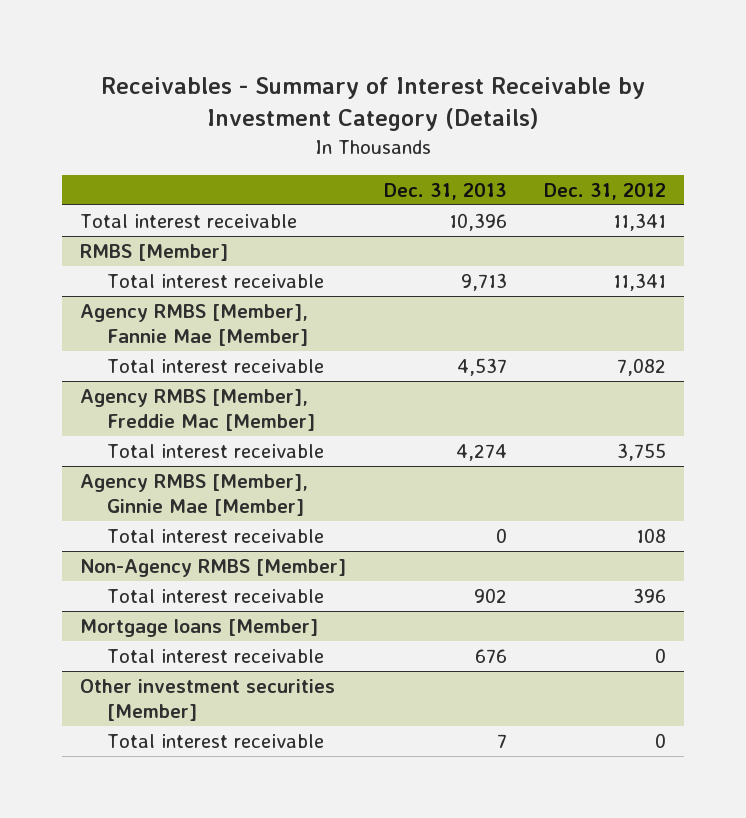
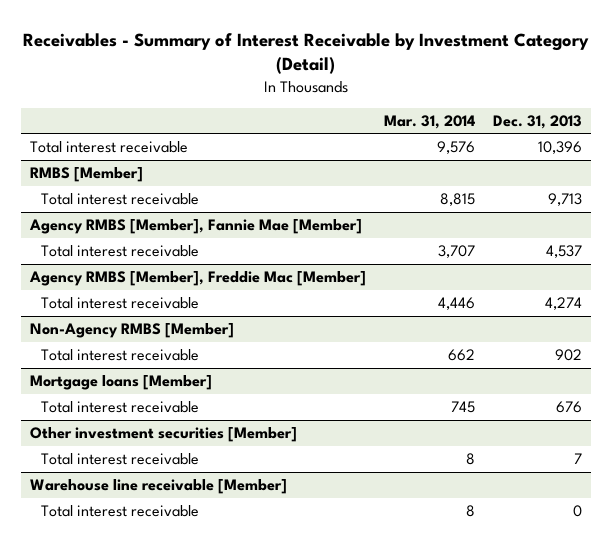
- Receivables - Summary of Interest Receivable by Investment Category (Details)
+ Receivables - Summary of Interest Receivable by Investment Category (Detail)
- | Dec. 31, 2013 | Dec. 31, 2012
+ | Mar. 31, 2014 | Dec. 31, 2013
- Agency RMBS [Member], Ginnie Mae [Member]
- Total interest receivable | 0 | 108
+ Warehouse line receivable [Member]
+ Total interest receivable | 8 | 0

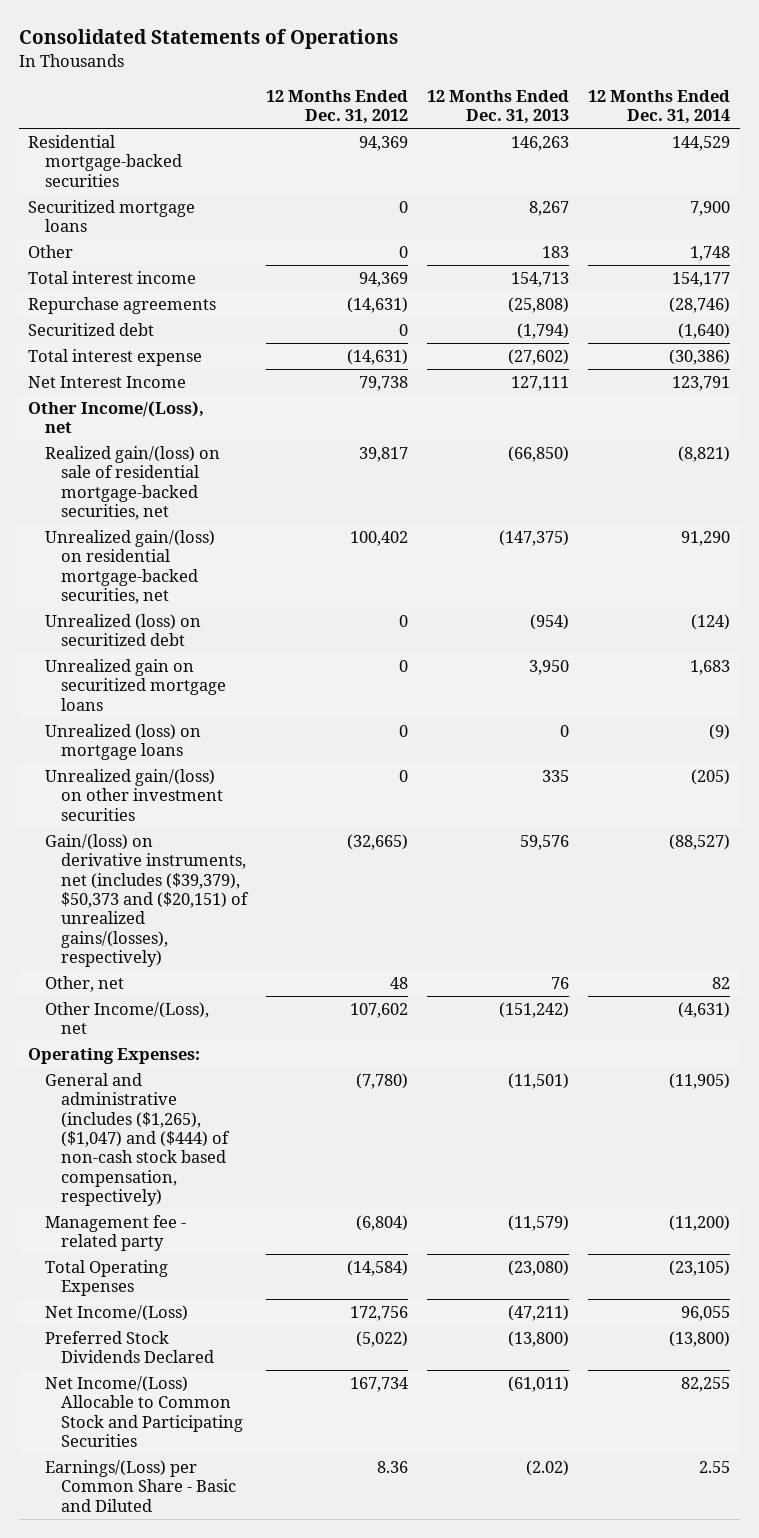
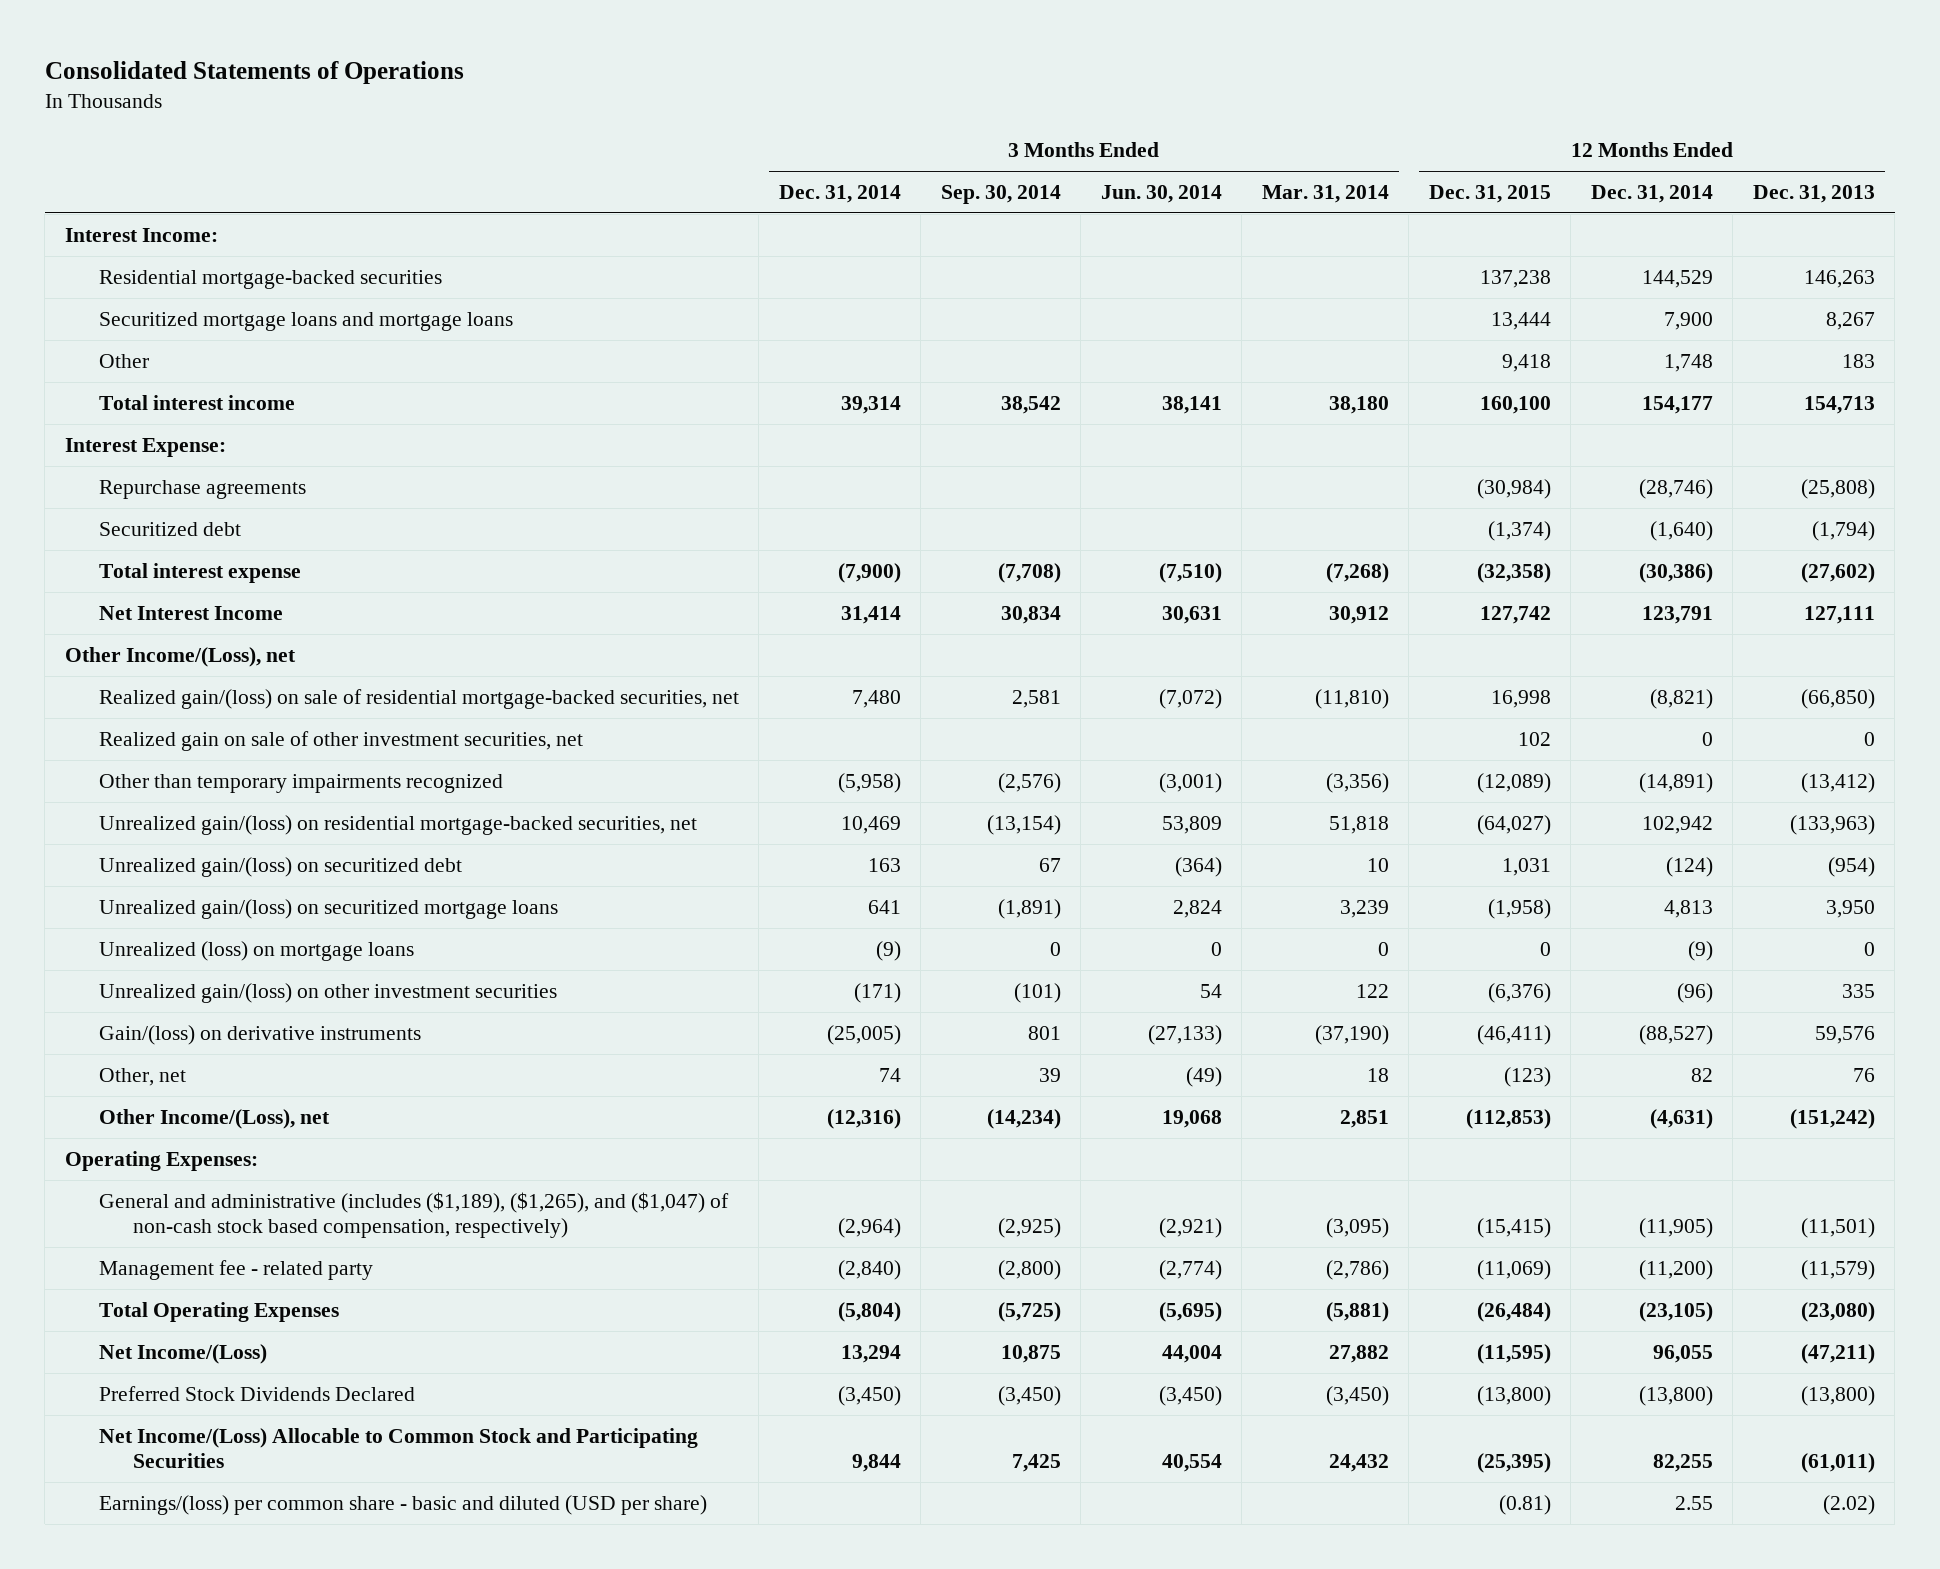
- | 12 Months Ended Dec. 31, 2012 | 12 Months Ended Dec. 31, 2013 | 12 Months Ended Dec. 31, 2014
+ | 3 Months Ended Dec. 31, 2014 | 3 Months Ended Sep. 30, 2014 | 3 Months Ended Jun. 30, 2014 | 3 Months Ended Mar. 31, 2014 | 12 Months Ended Dec. 31, 2015 | 12 Months Ended Dec. 31, 2014 | 12 Months Ended Dec. 31, 2013
+ Interest Income:
- Securitized mortgage loans | 0 | 8,267 | 7,900
+ Securitized mortgage loans and mortgage loans | | | | | 13,444 | 7,900 | 8,267
+ Interest Expense:
- Unrealized gain/(loss) on residential mortgage-backed securities, net | 100,402 | (147,375) | 91,290
- Unrealized (loss) on securitized debt | 0 | (954) | (124)
- Unrealized gain on securitized mortgage loans | 0 | 3,950 | 1,683
+ Realized gain on sale of other investment securities, net | | | | | 102 | 0 | 0
+ Other than temporary impairments recognized | (5,958) | (2,576) | (3,001) | (3,356) | (12,089) | (14,891) | (13,412)
+ Unrealized gain/(loss) on residential mortgage-backed securities, net | 10,469 | (13,154) | 53,809 | 51,818 | (64,027) | 102,942 | (133,963)
+ Unrealized gain/(loss) on securitized debt | 163 | 67 | (364) | 10 | 1,031 | (124) | (954)
+ Unrealized gain/(loss) on securitized mortgage loans | 641 | (1,891) | 2,824 | 3,239 | (1,958) | 4,813 | 3,950
- Unrealized gain/(loss) on other investment securities | 0 | 335 | (205)
- Gain/(loss) on derivative instruments, net (includes ($39,379), $50,373 and ($20,151) of unrealized gains/(losses), respectively) | (32,665) | 59,576 | (88,527)
+ Unrealized gain/(loss) on other investment securities | (171) | (101) | 54 | 122 | (6,376) | (96) | 335
+ Gain/(loss) on derivative instruments | (25,005) | 801 | (27,133) | (37,190) | (46,411) | (88,527) | 59,576
- General and administrative (includes ($1,265), ($1,047) and ($444) of non-cash stock based compensation, respectively) | (7,780) | (11,501) | (11,905)
+ General and administrative (includes ($1,189), ($1,265), and ($1,047) of non-cash stock based compensation, respectively) | (2,964) | (2,925) | (2,921) | (3,095) | (15,415) | (11,905) | (11,501)
- Earnings/(Loss) per Common Share - Basic and Diluted | 8.36 | (2.02) | 2.55
+ Earnings/(loss) per common share - basic and diluted (USD per share) | | | | | (0.81) | 2.55 | (2.02)

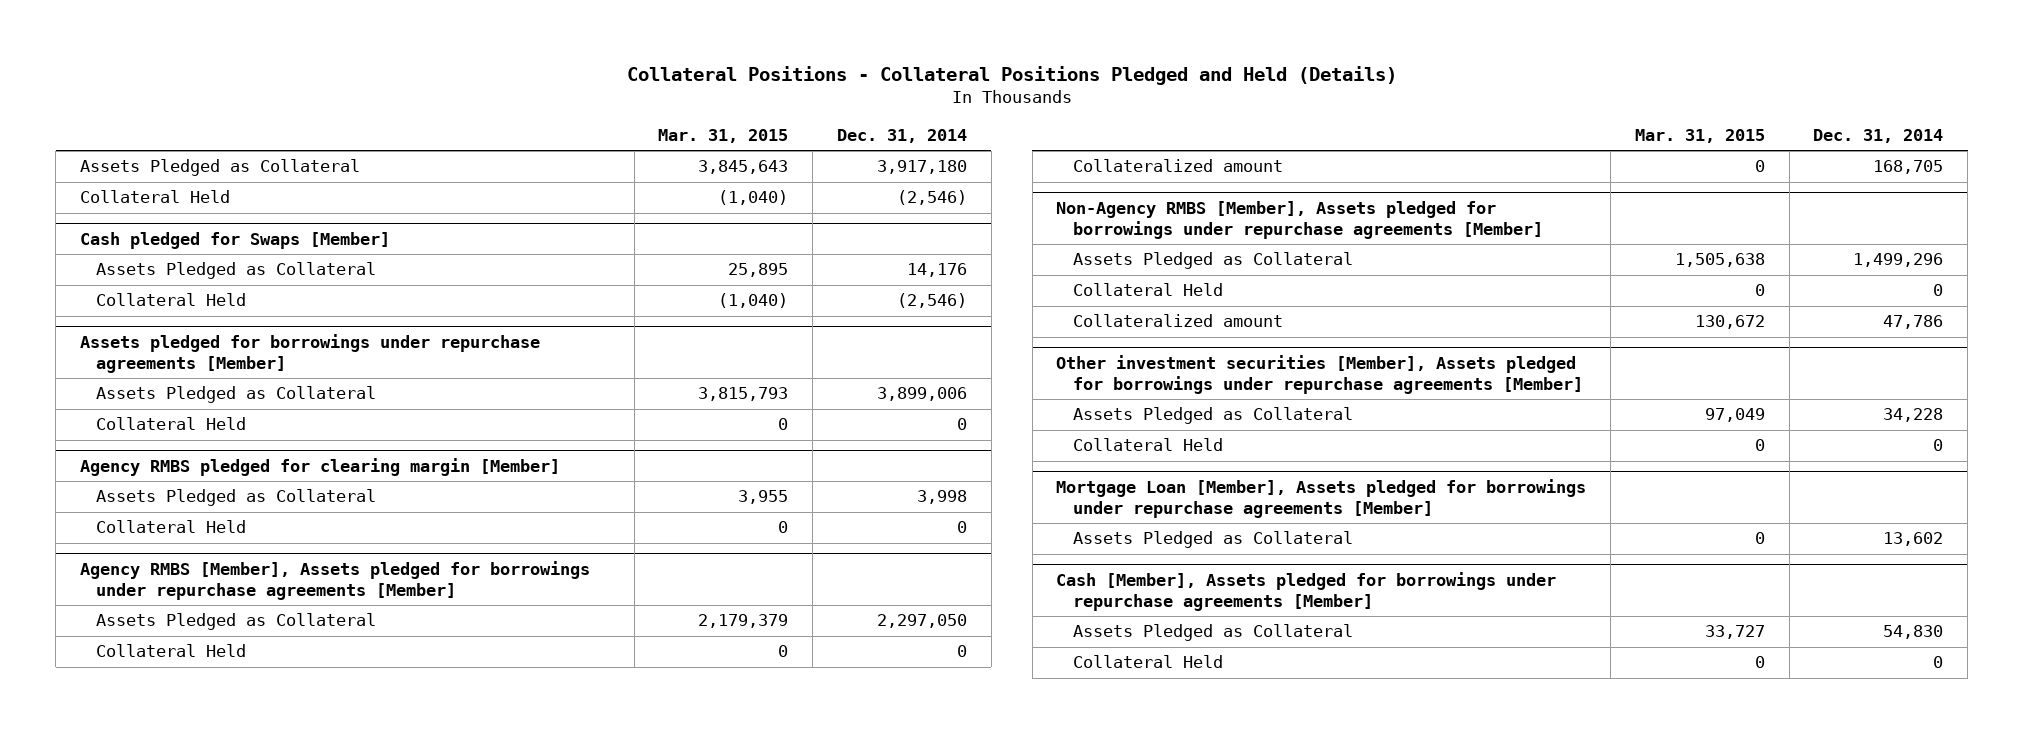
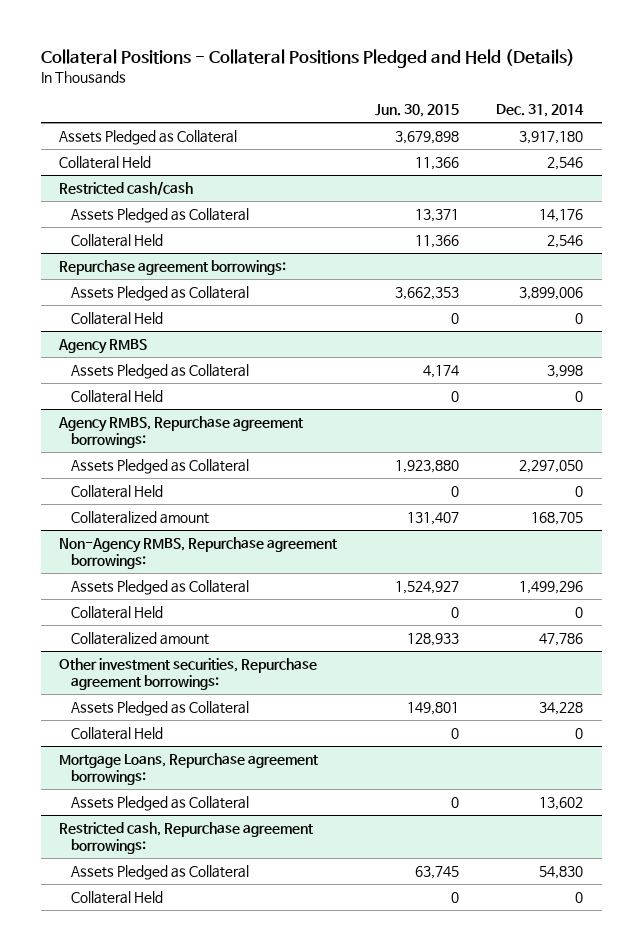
- | Mar. 31, 2015 | Dec. 31, 2014
+ | Jun. 30, 2015 | Dec. 31, 2014
- Collateral Held | (1,040) | (2,546)
- Cash pledged for Swaps [Member]
+ Collateral Held | 11,366 | 2,546
+ Restricted cash/cash
- Collateral Held | (1,040) | (2,546)
- Assets pledged for borrowings under repurchase agreements [Member]
+ Collateral Held | 11,366 | 2,546
+ Repurchase agreement borrowings:
- Agency RMBS pledged for clearing margin [Member]
+ Agency RMBS
- Agency RMBS [Member], Assets pledged for borrowings under repurchase agreements [Member]
+ Agency RMBS, Repurchase agreement borrowings:
- Non-Agency RMBS [Member], Assets pledged for borrowings under repurchase agreements [Member]
+ Non-Agency RMBS, Repurchase agreement borrowings:
- Other investment securities [Member], Assets pledged for borrowings under repurchase agreements [Member]
+ Other investment securities, Repurchase agreement borrowings:
- Mortgage Loan [Member], Assets pledged for borrowings under repurchase agreements [Member]
+ Mortgage Loans, Repurchase agreement borrowings:
- Cash [Member], Assets pledged for borrowings under repurchase agreements [Member]
+ Restricted cash, Repurchase agreement borrowings:

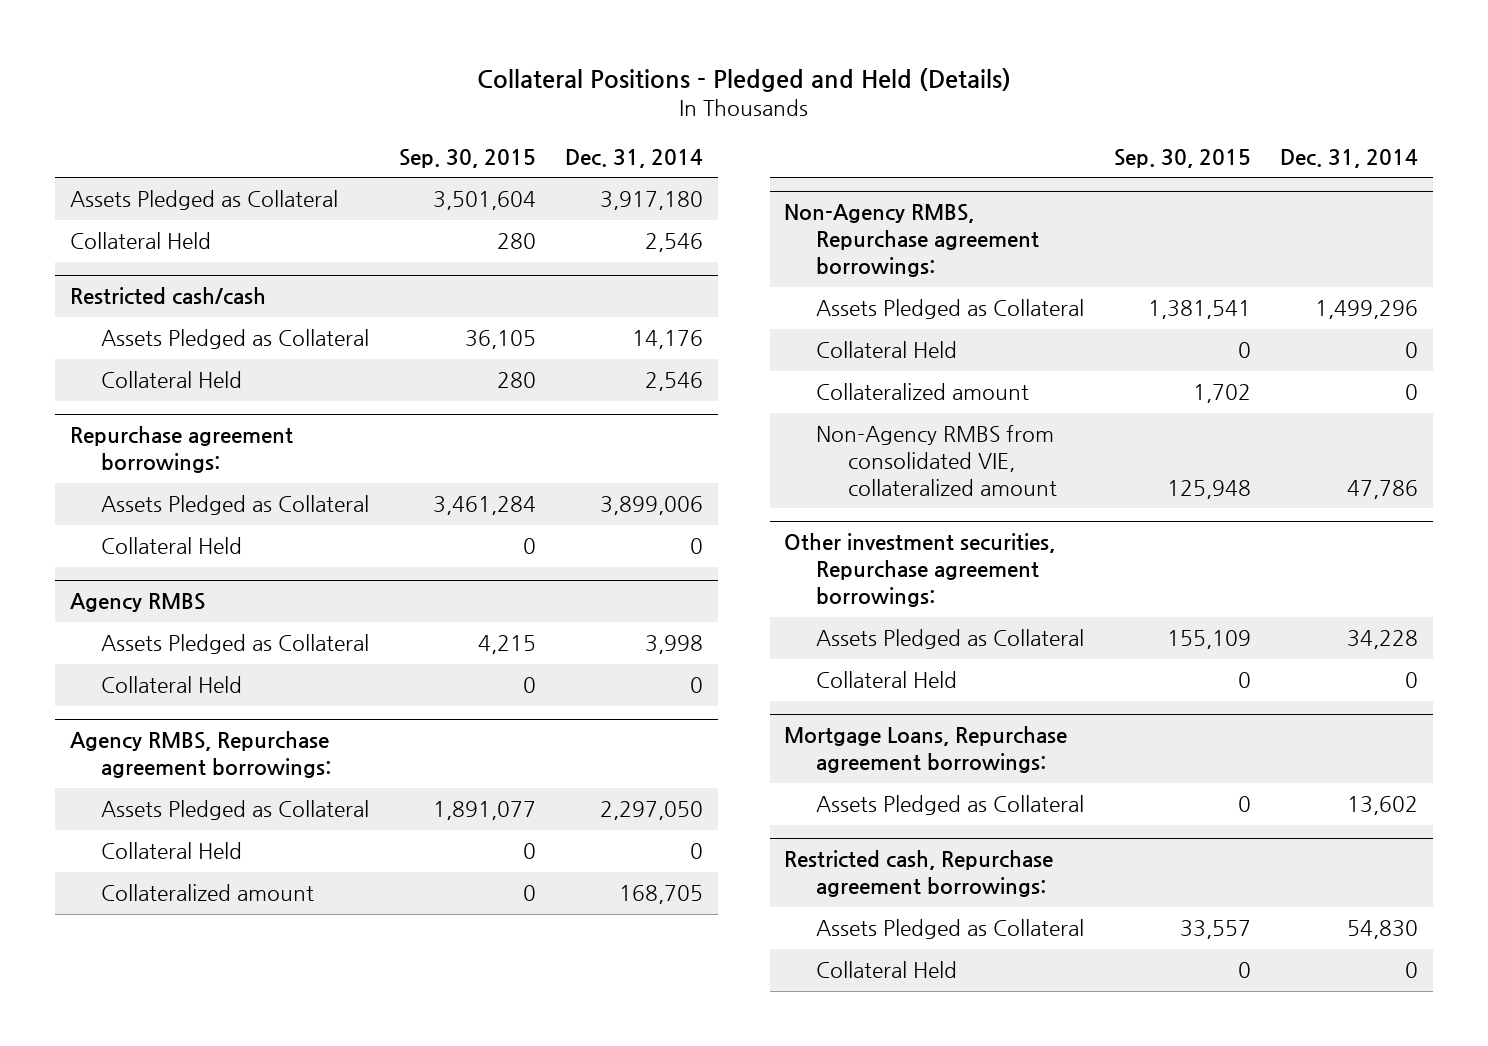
- Collateral Positions - Collateral Positions Pledged and Held (Details)
+ Collateral Positions - Pledged and Held (Details)
- | Jun. 30, 2015 | Dec. 31, 2014
+ | Sep. 30, 2015 | Dec. 31, 2014
@ Non-Agency RMBS, Repurchase agreement borrowings:
- Collateralized amount | 128,933 | 47,786
+ Collateralized amount | 1,702 | 0
+ Non-Agency RMBS from consolidated VIE, collateralized amount | 125,948 | 47,786

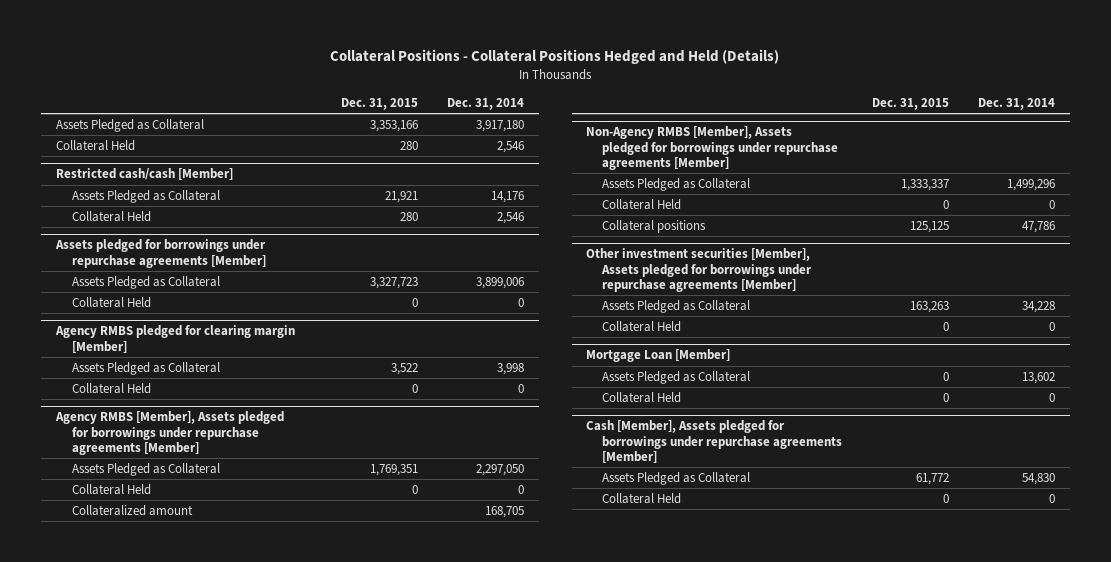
- Collateral Positions - Pledged and Held (Details)
+ Collateral Positions - Collateral Positions Hedged and Held (Details)
- | Sep. 30, 2015 | Dec. 31, 2014
+ | Dec. 31, 2015 | Dec. 31, 2014
- Restricted cash/cash
+ Restricted cash/cash [Member]
- Repurchase agreement borrowings:
+ Assets pledged for borrowings under repurchase agreements [Member]
- Agency RMBS
+ Agency RMBS pledged for clearing margin [Member]
- Agency RMBS, Repurchase agreement borrowings:
+ Agency RMBS [Member], Assets pledged for borrowings under repurchase agreements [Member]
- Non-Agency RMBS, Repurchase agreement borrowings:
+ Non-Agency RMBS [Member], Assets pledged for borrowings under repurchase agreements [Member]
- Collateralized amount | 1,702 | 0
- Non-Agency RMBS from consolidated VIE, collateralized amount | 125,948 | 47,786
- Other investment securities, Repurchase agreement borrowings:
+ Collateral positions | 125,125 | 47,786
+ Other investment securities [Member], Assets pledged for borrowings under repurchase agreements [Member]
- Mortgage Loans, Repurchase agreement borrowings:
+ Mortgage Loan [Member]
- Restricted cash, Repurchase agreement borrowings:
+ Collateral Held | 0 | 0
+ Cash [Member], Assets pledged for borrowings under repurchase agreements [Member]

